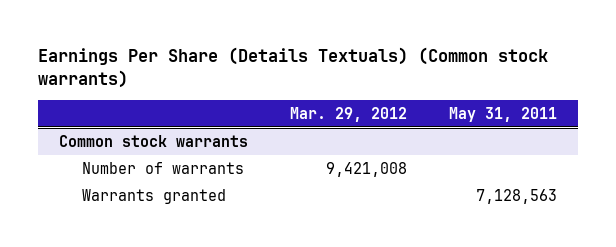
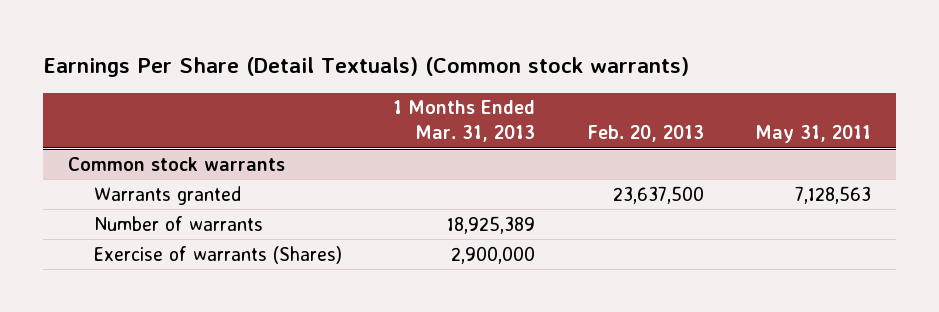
- Earnings Per Share (Details Textuals) (Common stock warrants)
+ Earnings Per Share (Detail Textuals) (Common stock warrants)
- | Mar. 29, 2012 | May 31, 2011
+ | 1 Months Ended Mar. 31, 2013 | Feb. 20, 2013 | May 31, 2011
@ Common stock warrants
moved down: Number of warrants | 18,925,389 | |
+ Exercise of warrants (Shares) | 2,900,000 | |

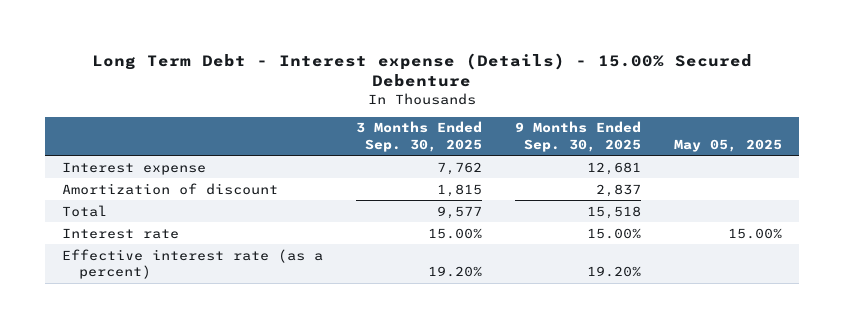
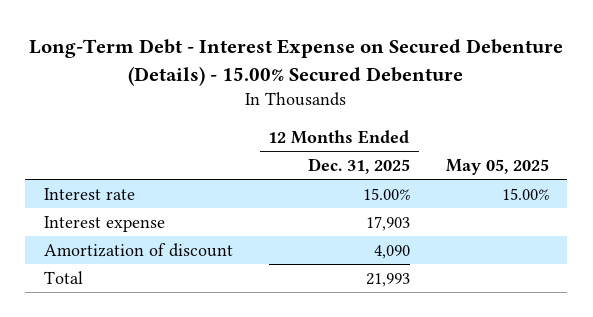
- Long Term Debt - Interest expense (Details) - 15.00% Secured Debenture
+ Long-Term Debt - Interest Expense on Secured Debenture (Details) - 15.00% Secured Debenture
- | 3 Months Ended Sep. 30, 2025 | 9 Months Ended Sep. 30, 2025 | May 05, 2025
+ | 12 Months Ended Dec. 31, 2025 | May 05, 2025
moved up: Interest rate | 15.00% | 15.00%
- Effective interest rate (as a percent) | 19.20% | 19.20% |

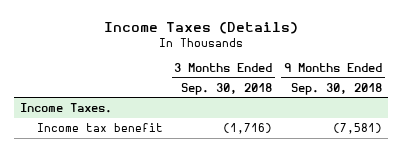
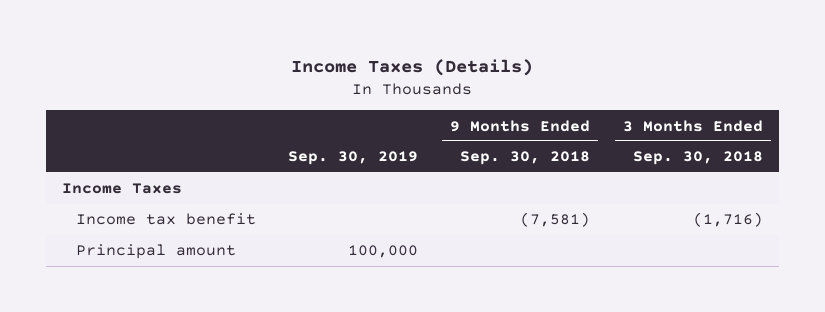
- | 3 Months Ended Sep. 30, 2018 | 9 Months Ended Sep. 30, 2018
+ | Sep. 30, 2019 | 9 Months Ended Sep. 30, 2018 | 3 Months Ended Sep. 30, 2018
- Income Taxes.
+ Income Taxes
+ Principal amount | 100,000 | |

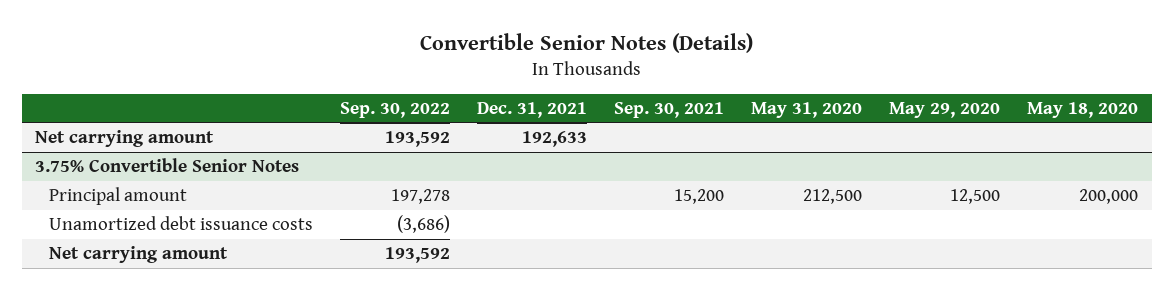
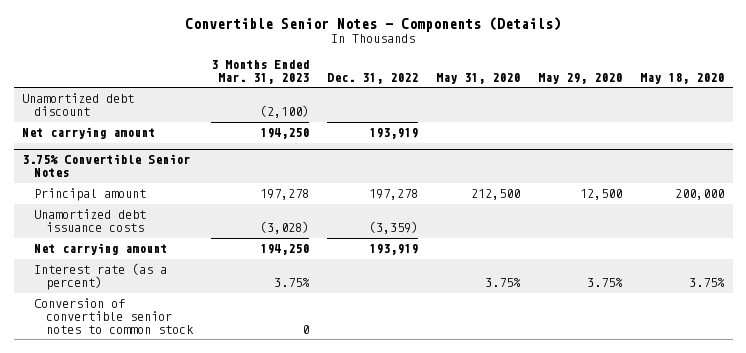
- Convertible Senior Notes (Details)
+ Convertible Senior Notes - Components (Details)
- | Sep. 30, 2022 | Dec. 31, 2021 | Sep. 30, 2021 | May 31, 2020 | May 29, 2020 | May 18, 2020
+ | 3 Months Ended Mar. 31, 2023 | Dec. 31, 2022 | May 31, 2020 | May 29, 2020 | May 18, 2020
+ Unamortized debt discount | (2,100) | | | |
@ 3.75% Convertible Senior Notes
+ Interest rate (as a percent) | 3.75% | | 3.75% | 3.75% | 3.75%
+ Conversion of convertible senior notes to common stock | 0 | | | |

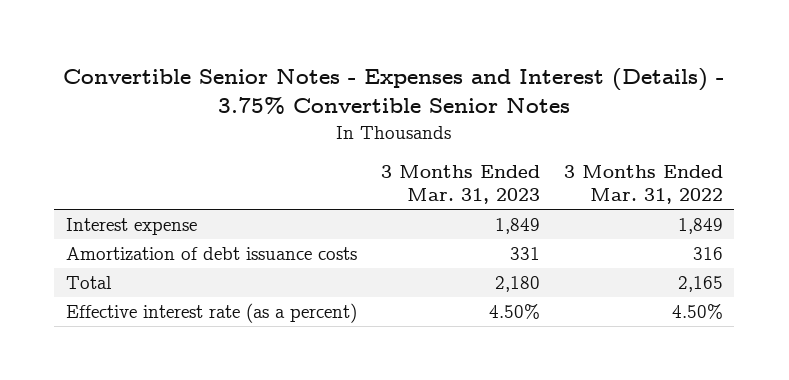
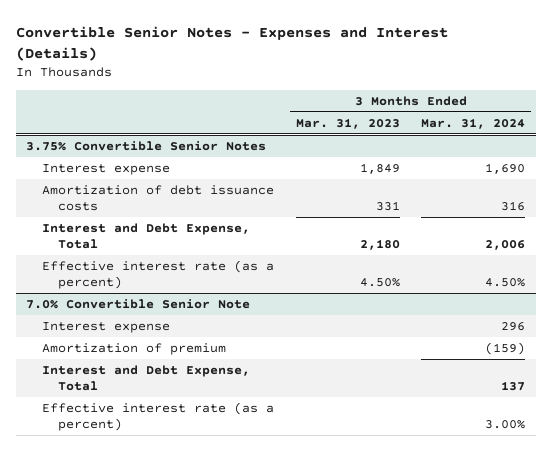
- Convertible Senior Notes - Expenses and Interest (Details) - 3.75% Convertible Senior Notes
+ Convertible Senior Notes - Expenses and Interest (Details)
- | 3 Months Ended Mar. 31, 2023 | 3 Months Ended Mar. 31, 2022
+ | 3 Months Ended Mar. 31, 2023 | 3 Months Ended Mar. 31, 2024
+ 3.75% Convertible Senior Notes
- Total | 2,180 | 2,165
+ Interest and Debt Expense, Total | 2,180 | 2,006
+ 7.0% Convertible Senior Note
+ Interest expense | | 296
+ Amortization of premium | | (159)
+ Interest and Debt Expense, Total | | 137
+ Effective interest rate (as a percent) | | 3.00%

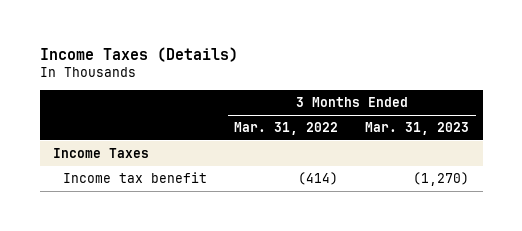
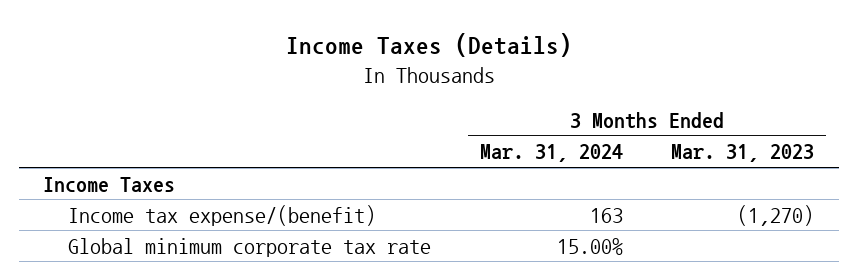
- | 3 Months Ended Mar. 31, 2022 | 3 Months Ended Mar. 31, 2023
+ | 3 Months Ended Mar. 31, 2024 | 3 Months Ended Mar. 31, 2023
- Income tax benefit | (414) | (1,270)
+ Income tax expense/(benefit) | 163 | (1,270)
+ Global minimum corporate tax rate | 15.00% |

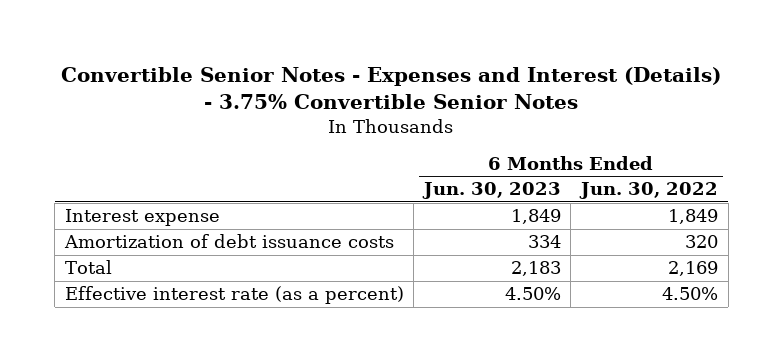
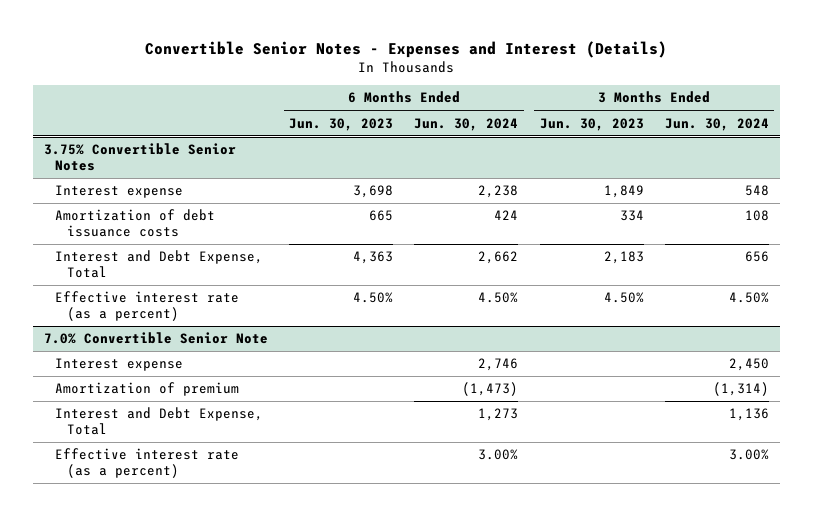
- Convertible Senior Notes - Expenses and Interest (Details) - 3.75% Convertible Senior Notes
+ Convertible Senior Notes - Expenses and Interest (Details)
- | 6 Months Ended Jun. 30, 2023 | 6 Months Ended Jun. 30, 2022
+ | 6 Months Ended Jun. 30, 2023 | 6 Months Ended Jun. 30, 2024 | 3 Months Ended Jun. 30, 2023 | 3 Months Ended Jun. 30, 2024
- Interest expense | 1,849 | 1,849
- Amortization of debt issuance costs | 334 | 320
- Total | 2,183 | 2,169
+ 3.75% Convertible Senior Notes
+ Interest expense | 3,698 | 2,238 | 1,849 | 548
+ Amortization of debt issuance costs | 665 | 424 | 334 | 108
+ Interest and Debt Expense, Total | 4,363 | 2,662 | 2,183 | 656
+ 7.0% Convertible Senior Note
+ Interest expense | | 2,746 | | 2,450
+ Amortization of premium | | (1,473) | | (1,314)
+ Interest and Debt Expense, Total | | 1,273 | | 1,136
+ Effective interest rate (as a percent) | | 3.00% | | 3.00%

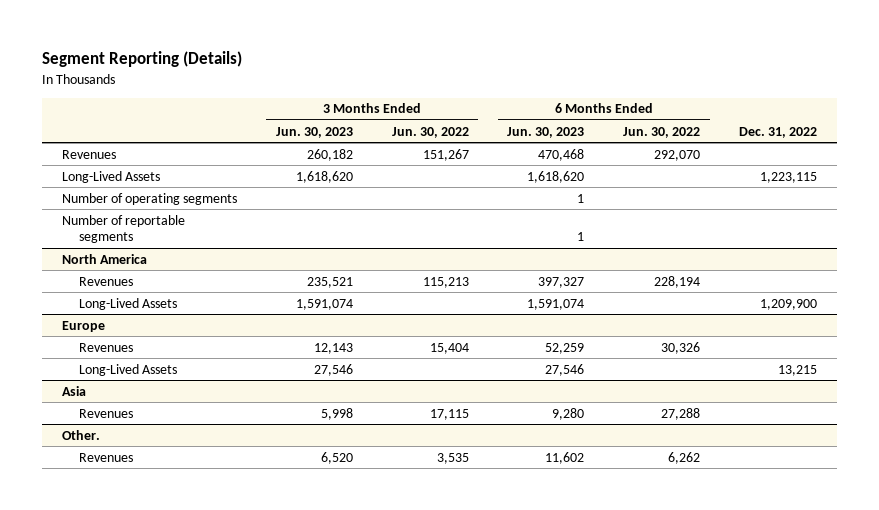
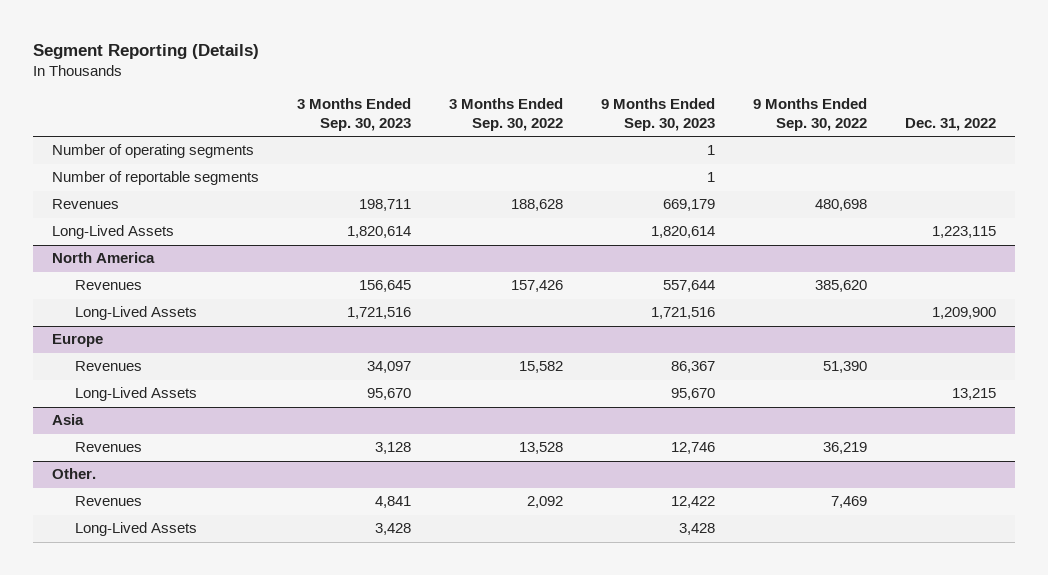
- | 3 Months Ended Jun. 30, 2023 | 3 Months Ended Jun. 30, 2022 | 6 Months Ended Jun. 30, 2023 | 6 Months Ended Jun. 30, 2022 | Dec. 31, 2022
+ | 3 Months Ended Sep. 30, 2023 | 3 Months Ended Sep. 30, 2022 | 9 Months Ended Sep. 30, 2023 | 9 Months Ended Sep. 30, 2022 | Dec. 31, 2022
moved down: Revenues | 198,711 | 188,628 | 669,179 | 480,698 |
moved down: Long-Lived Assets | 1,820,614 | | 1,820,614 | | 1,223,115
@ Other.
+ Long-Lived Assets | 3,428 | | 3,428 | |

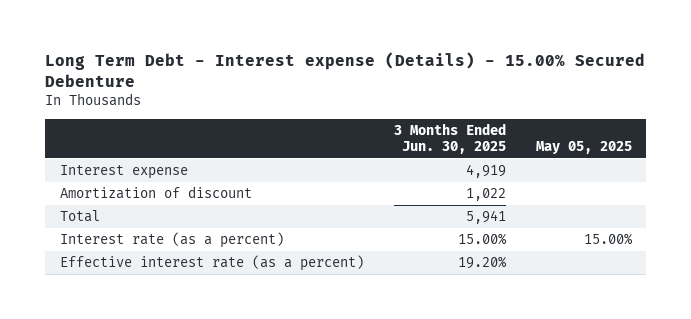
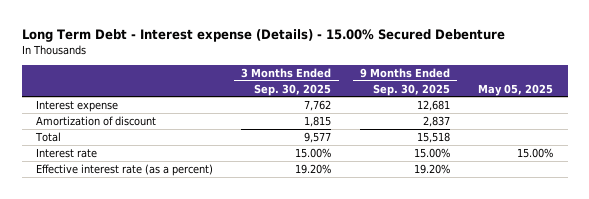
- | 3 Months Ended Jun. 30, 2025 | May 05, 2025
+ | 3 Months Ended Sep. 30, 2025 | 9 Months Ended Sep. 30, 2025 | May 05, 2025
- Interest rate (as a percent) | 15.00% | 15.00%
+ Interest rate | 15.00% | 15.00% | 15.00%

